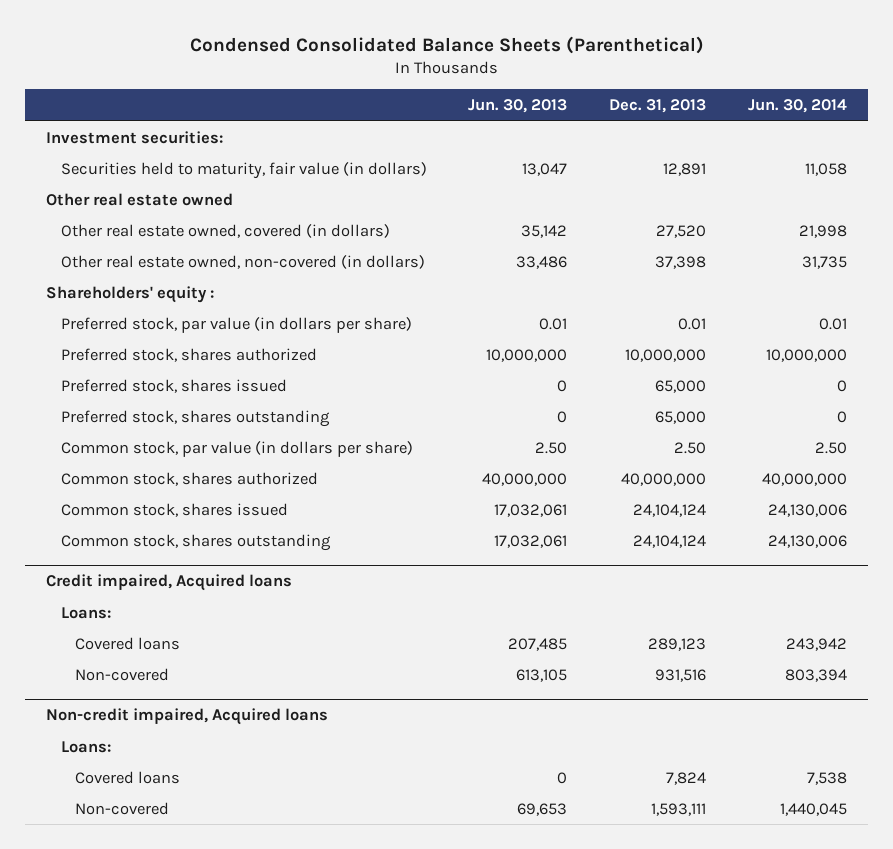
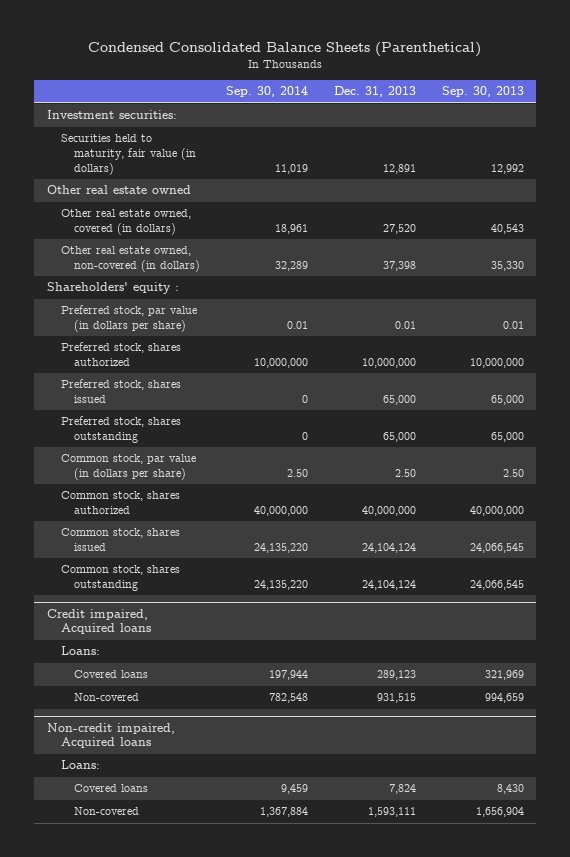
- | Jun. 30, 2013 | Dec. 31, 2013 | Jun. 30, 2014
+ | Sep. 30, 2014 | Dec. 31, 2013 | Sep. 30, 2013
@ Credit impaired, Acquired loans
- Non-covered | 613,105 | 931,516 | 803,394
+ Non-covered | 782,548 | 931,515 | 994,659

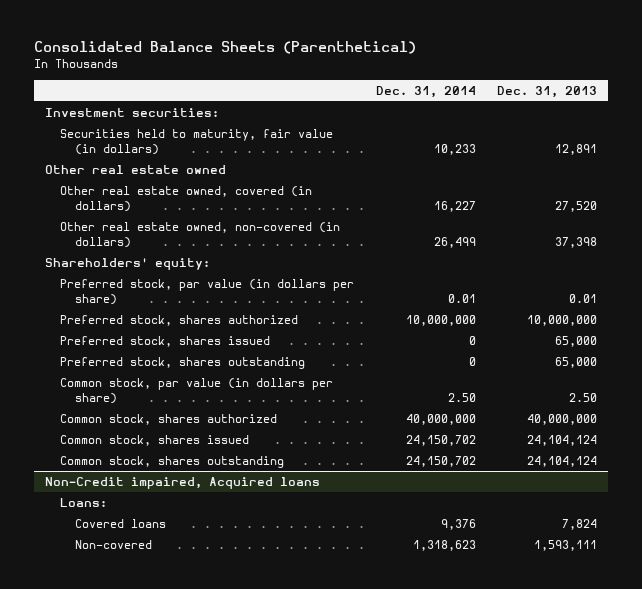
- Condensed Consolidated Balance Sheets (Parenthetical)
+ Consolidated Balance Sheets (Parenthetical)
- | Sep. 30, 2014 | Dec. 31, 2013 | Sep. 30, 2013
+ | Dec. 31, 2014 | Dec. 31, 2013
- Shareholders' equity :
+ Shareholders' equity:
- Credit impaired, Acquired loans
- Loans:
- Covered loans | 197,944 | 289,123 | 321,969
- Non-covered | 782,548 | 931,515 | 994,659
- Non-credit impaired, Acquired loans
+ Non-Credit impaired, Acquired loans

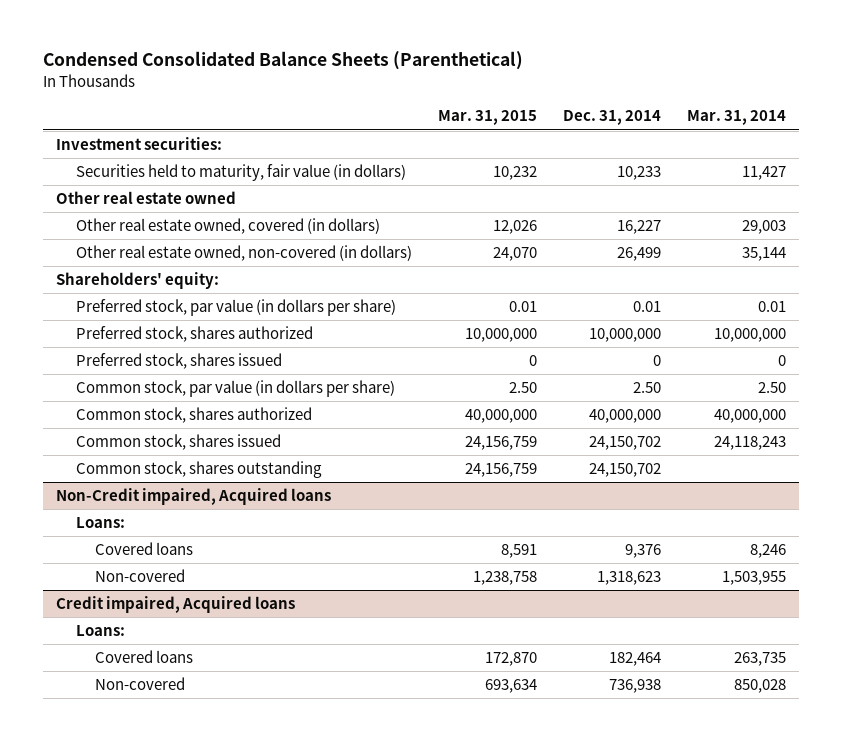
- Consolidated Balance Sheets (Parenthetical)
+ Condensed Consolidated Balance Sheets (Parenthetical)
- | Dec. 31, 2014 | Dec. 31, 2013
+ | Mar. 31, 2015 | Dec. 31, 2014 | Mar. 31, 2014
- Preferred stock, shares outstanding | 0 | 65,000
+ Credit impaired, Acquired loans
+ Loans:
+ Covered loans | 172,870 | 182,464 | 263,735
+ Non-covered | 693,634 | 736,938 | 850,028

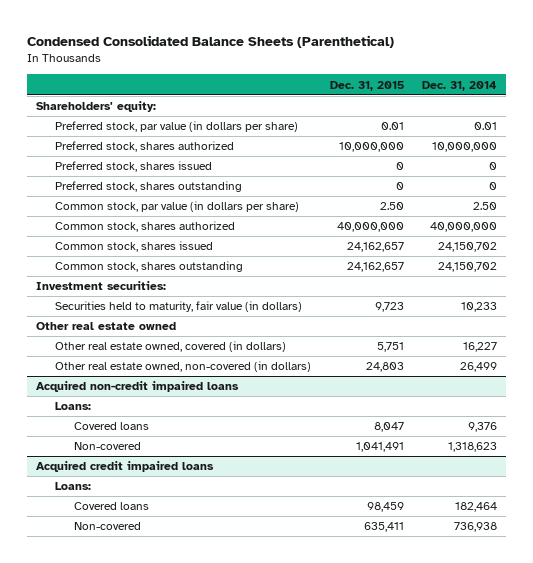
- | Mar. 31, 2015 | Dec. 31, 2014 | Mar. 31, 2014
+ | Dec. 31, 2015 | Dec. 31, 2014
+ Preferred stock, shares outstanding | 0 | 0
- Non-Credit impaired, Acquired loans
moved down: Investment securities:
moved down: Securities held to maturity, fair value (in dollars) | 9,723 | 10,233
moved down: Other real estate owned
moved down: Other real estate owned, covered (in dollars) | 5,751 | 16,227
moved down: Other real estate owned, non-covered (in dollars) | 24,803 | 26,499
+ Acquired non-credit impaired loans
- Credit impaired, Acquired loans
+ Acquired credit impaired loans

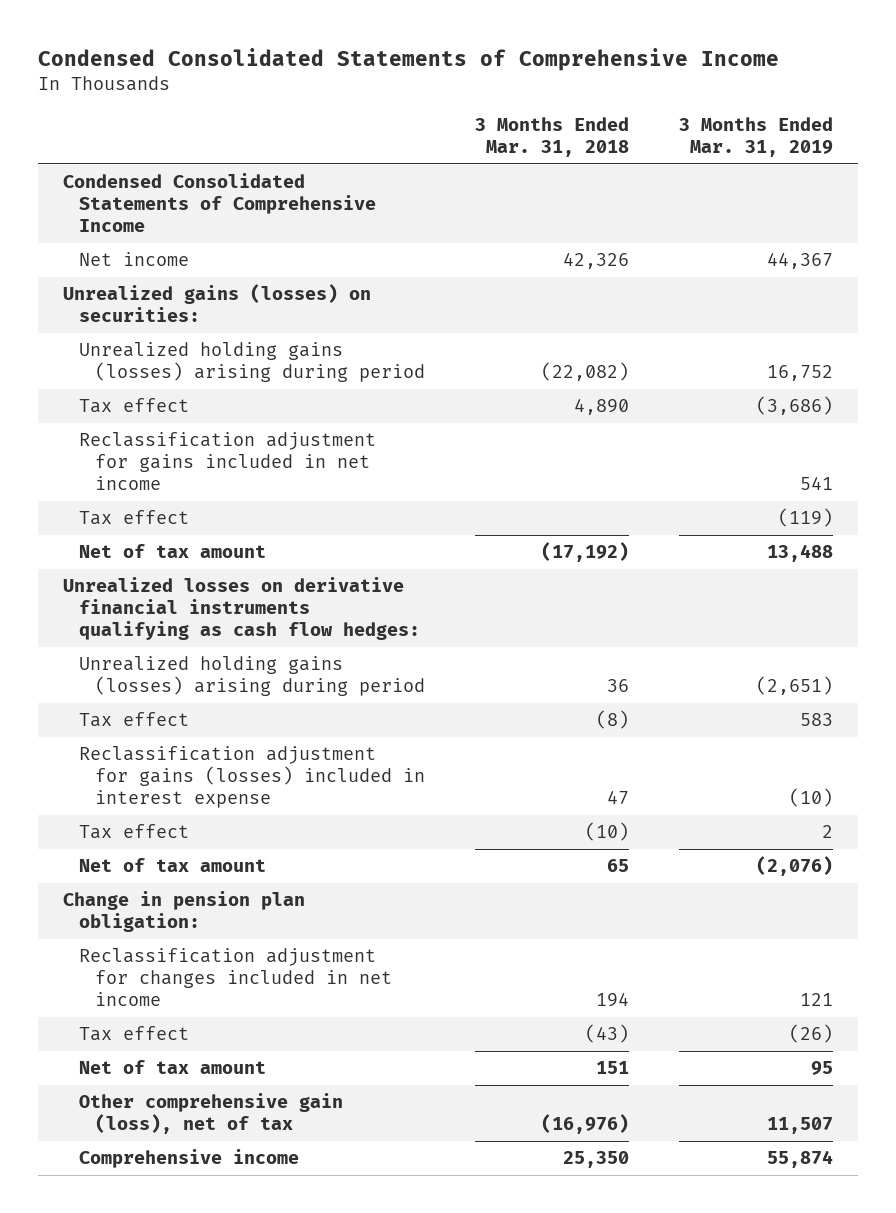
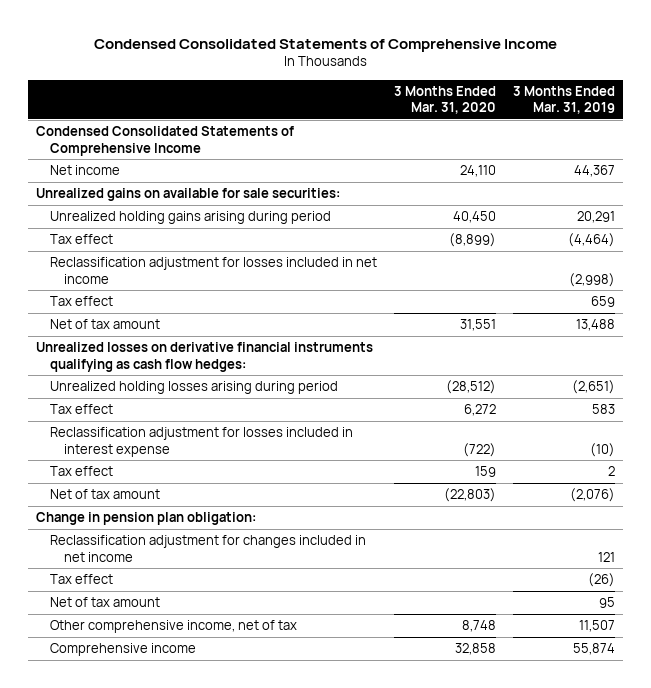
- | 3 Months Ended Mar. 31, 2018 | 3 Months Ended Mar. 31, 2019
+ | 3 Months Ended Mar. 31, 2020 | 3 Months Ended Mar. 31, 2019
- Unrealized gains (losses) on securities:
- Unrealized holding gains (losses) arising during period | (22,082) | 16,752
- Tax effect | 4,890 | (3,686)
- Reclassification adjustment for gains included in net income | | 541
- Tax effect | | (119)
+ Unrealized gains on available for sale securities:
+ Unrealized holding gains arising during period | 40,450 | 20,291
+ Tax effect | (8,899) | (4,464)
+ Reclassification adjustment for losses included in net income | | (2,998)
+ Tax effect | | 659
- Unrealized holding gains (losses) arising during period | 36 | (2,651)
+ Unrealized holding losses arising during period | (28,512) | (2,651)
- Reclassification adjustment for gains (losses) included in interest expense | 47 | (10)
+ Reclassification adjustment for losses included in interest expense | (722) | (10)
- Other comprehensive gain (loss), net of tax | (16,976) | 11,507
+ Other comprehensive income, net of tax | 8,748 | 11,507

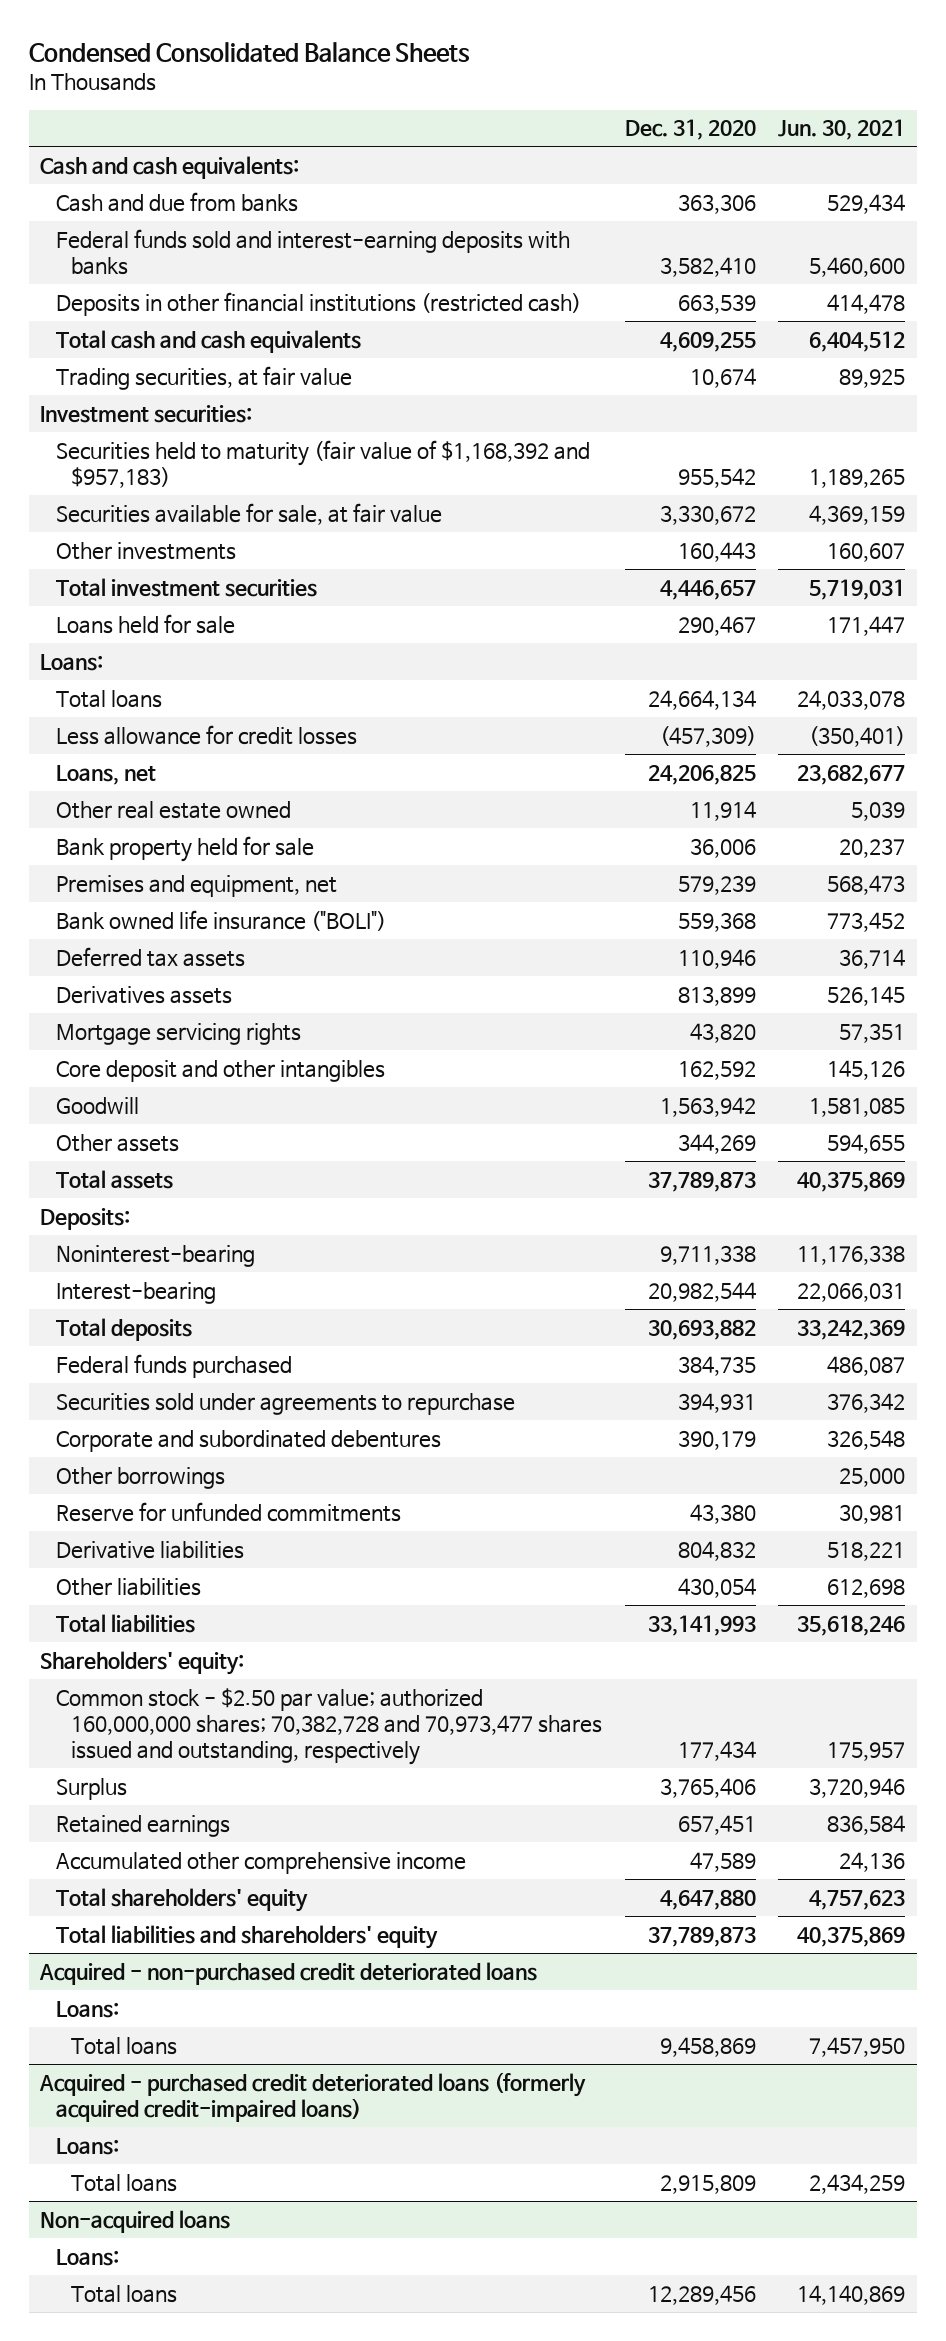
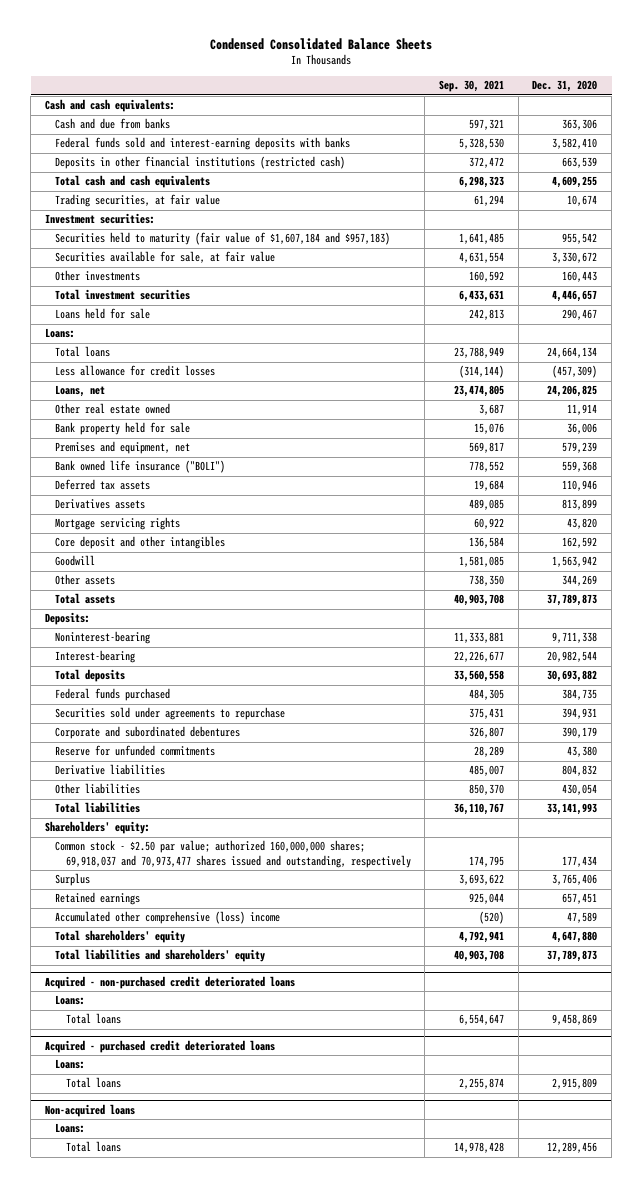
- | Dec. 31, 2020 | Jun. 30, 2021
+ | Sep. 30, 2021 | Dec. 31, 2020
- Securities held to maturity (fair value of $1,168,392 and $957,183) | 955,542 | 1,189,265
+ Securities held to maturity (fair value of $1,607,184 and $957,183) | 1,641,485 | 955,542
- Other borrowings | | 25,000
- Common stock - $2.50 par value; authorized 160,000,000 shares; 70,382,728 and 70,973,477 shares issued and outstanding, respectively | 177,434 | 175,957
+ Common stock - $2.50 par value; authorized 160,000,000 shares; 69,918,037 and 70,973,477 shares issued and outstanding, respectively | 174,795 | 177,434
- Accumulated other comprehensive income | 47,589 | 24,136
+ Accumulated other comprehensive (loss) income | (520) | 47,589
- Acquired - purchased credit deteriorated loans (formerly acquired credit-impaired loans)
+ Acquired - purchased credit deteriorated loans

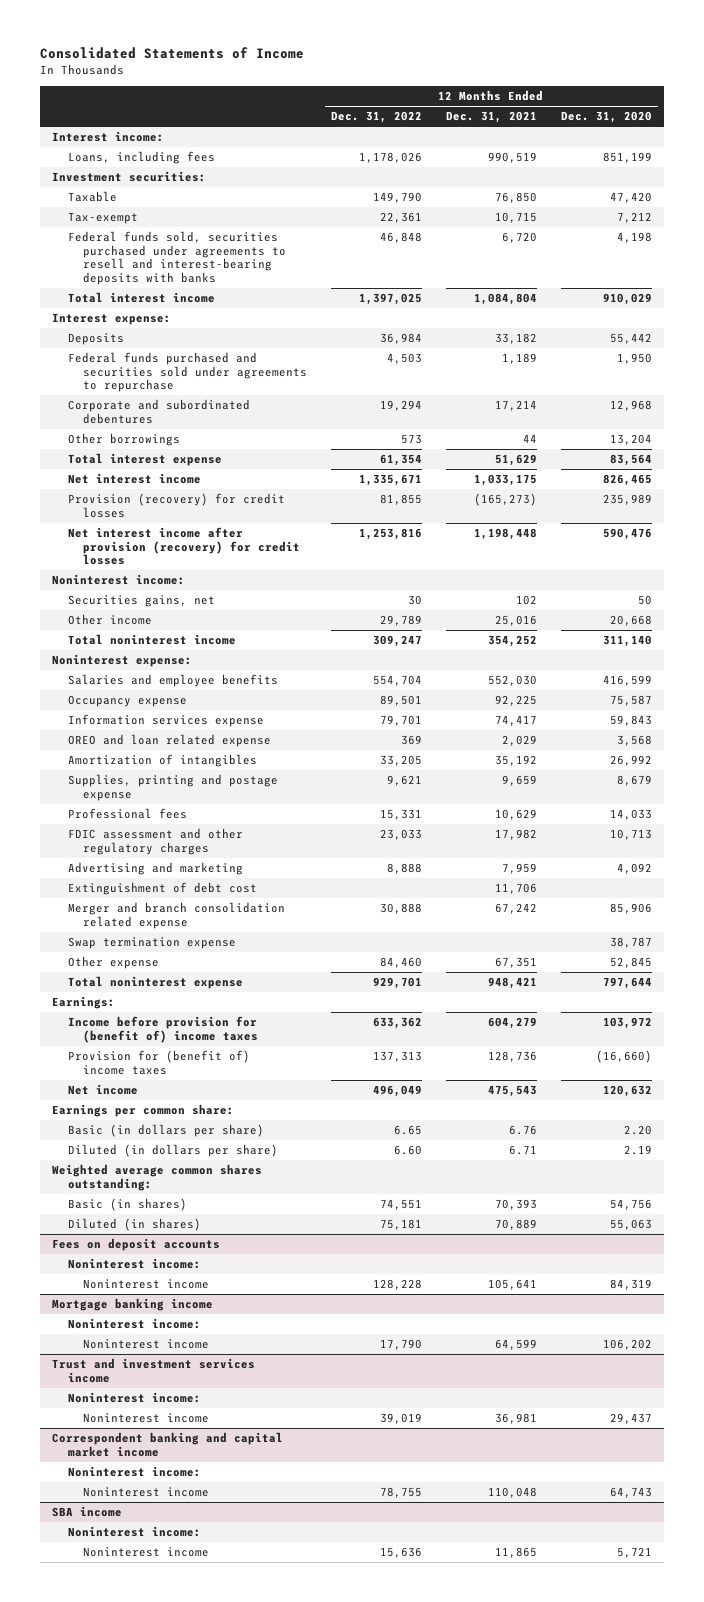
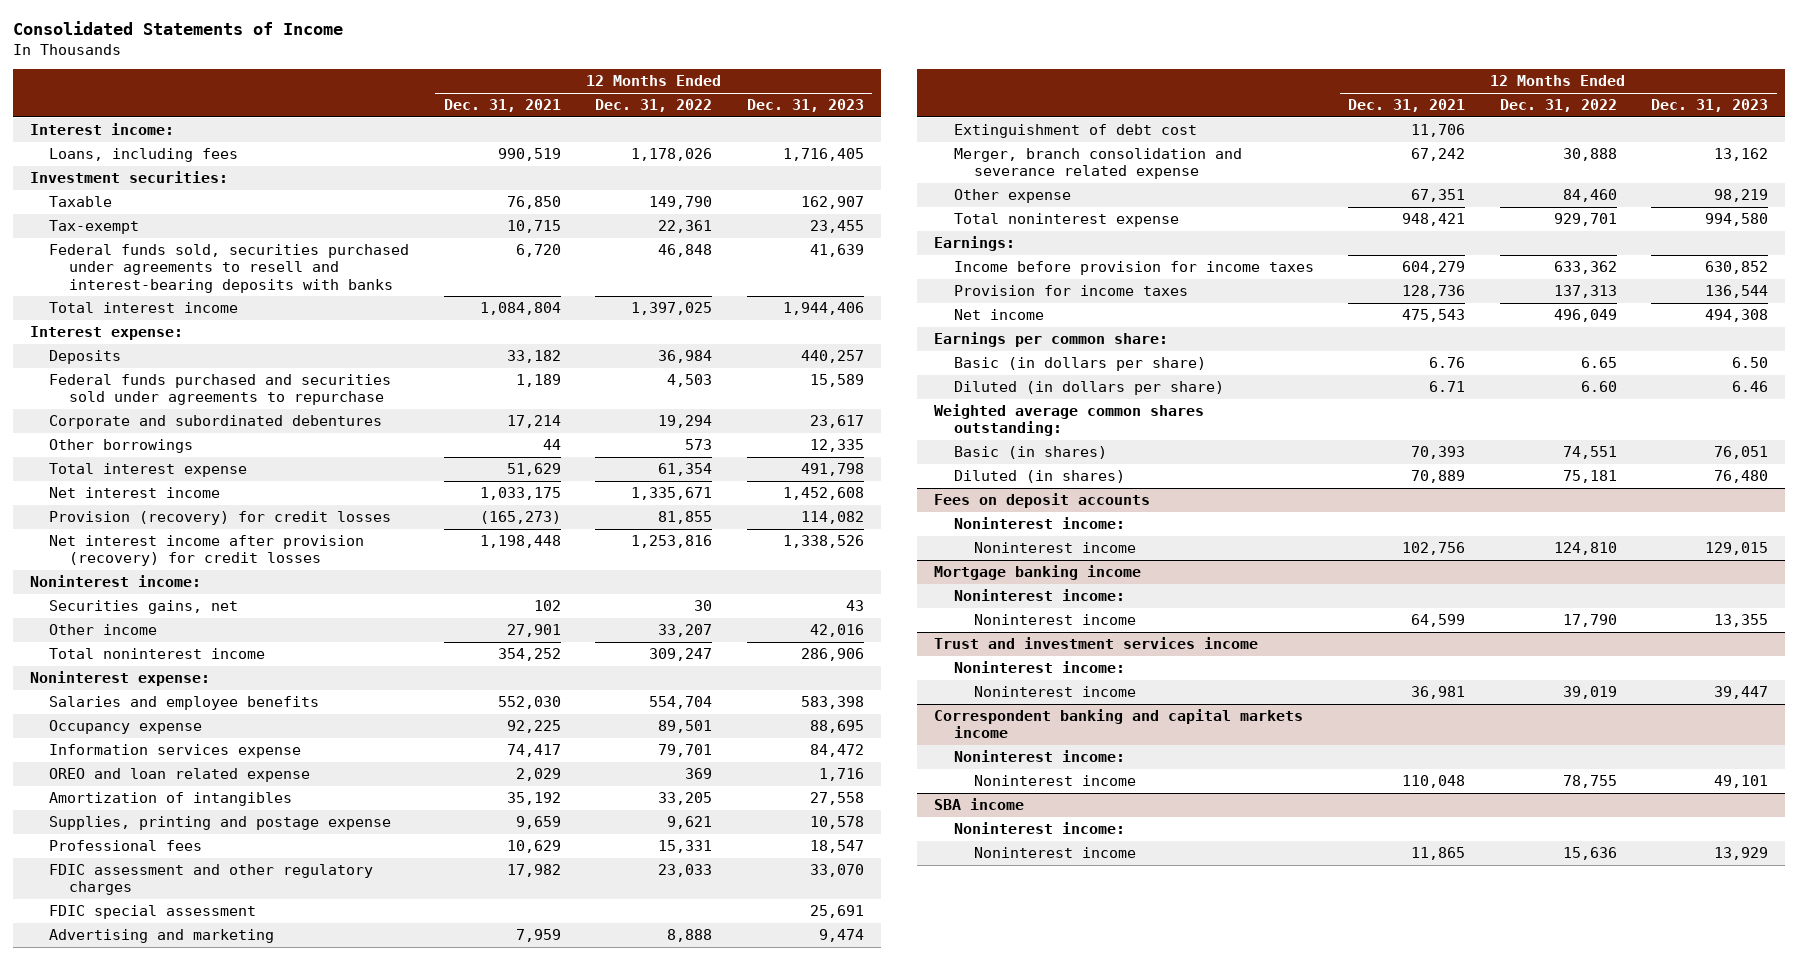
- | 12 Months Ended Dec. 31, 2022 | 12 Months Ended Dec. 31, 2021 | 12 Months Ended Dec. 31, 2020
+ | 12 Months Ended Dec. 31, 2021 | 12 Months Ended Dec. 31, 2022 | 12 Months Ended Dec. 31, 2023
- Other income | 29,789 | 25,016 | 20,668
+ Other income | 27,901 | 33,207 | 42,016
+ FDIC special assessment | | | 25,691
- Merger and branch consolidation related expense | 30,888 | 67,242 | 85,906
- Swap termination expense | | | 38,787
+ Merger, branch consolidation and severance related expense | 67,242 | 30,888 | 13,162
- Income before provision for (benefit of) income taxes | 633,362 | 604,279 | 103,972
- Provision for (benefit of) income taxes | 137,313 | 128,736 | (16,660)
+ Income before provision for income taxes | 604,279 | 633,362 | 630,852
+ Provision for income taxes | 128,736 | 137,313 | 136,544
@ Fees on deposit accounts
- Noninterest income | 128,228 | 105,641 | 84,319
+ Noninterest income | 102,756 | 124,810 | 129,015
- Correspondent banking and capital market income
+ Correspondent banking and capital markets income

